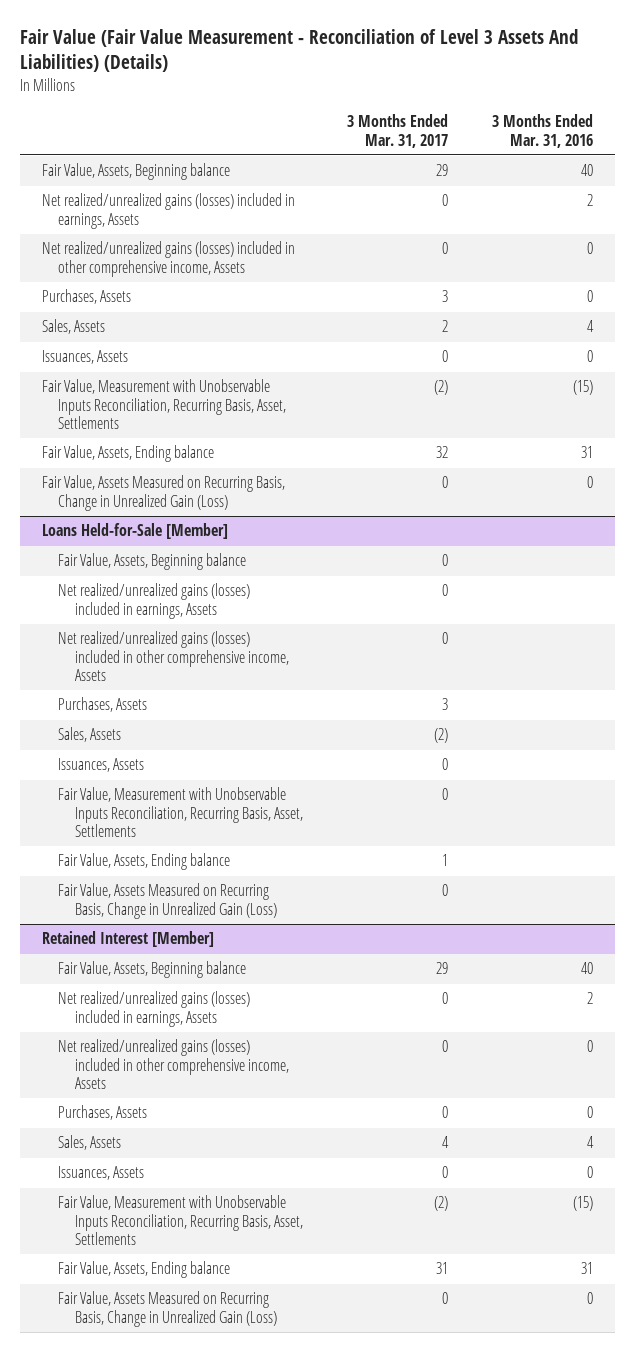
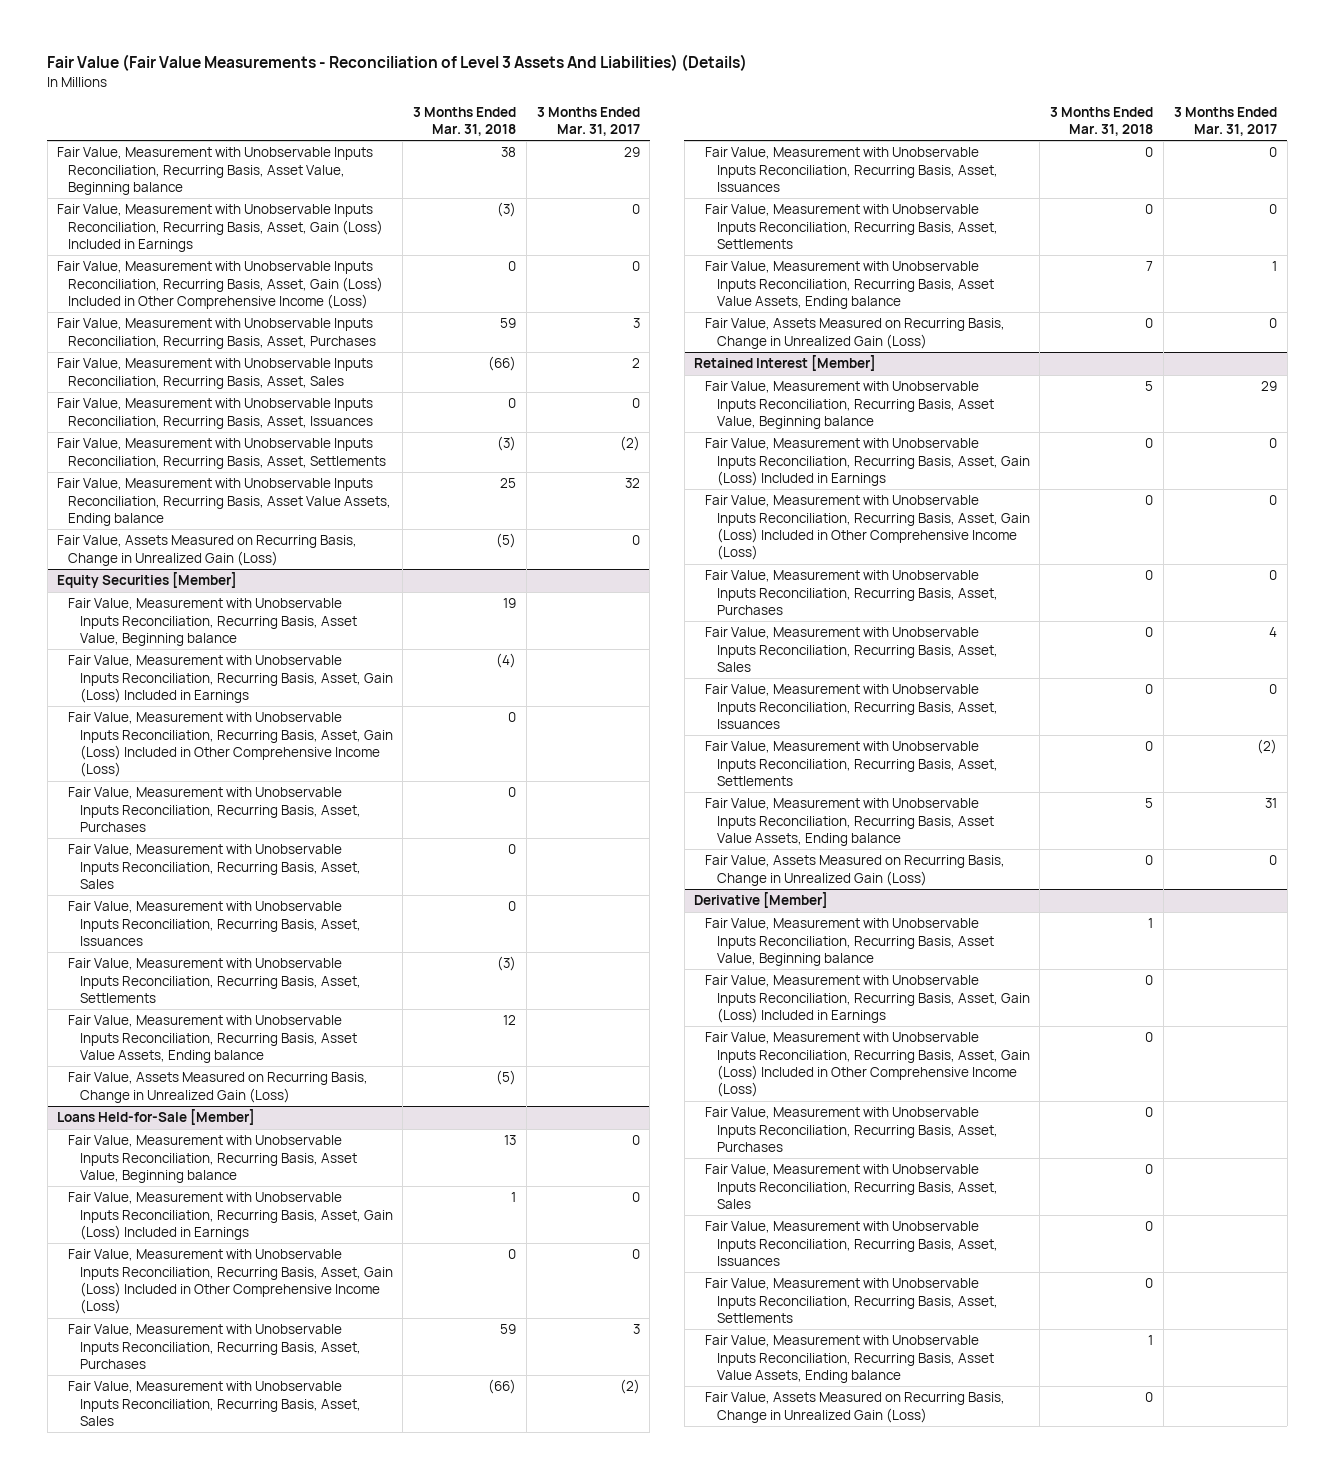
- Fair Value (Fair Value Measurement - Reconciliation of Level 3 Assets And Liabilities) (Details)
+ Fair Value (Fair Value Measurements - Reconciliation of Level 3 Assets And Liabilities) (Details)
- | 3 Months Ended Mar. 31, 2017 | 3 Months Ended Mar. 31, 2016
+ | 3 Months Ended Mar. 31, 2018 | 3 Months Ended Mar. 31, 2017
- Fair Value, Assets, Beginning balance | 29 | 40
- Net realized/unrealized gains (losses) included in earnings, Assets | 0 | 2
- Net realized/unrealized gains (losses) included in other comprehensive income, Assets | 0 | 0
- Purchases, Assets | 3 | 0
- Sales, Assets | 2 | 4
- Issuances, Assets | 0 | 0
+ Fair Value, Measurement with Unobservable Inputs Reconciliation, Recurring Basis, Asset Value, Beginning balance | 38 | 29
+ Fair Value, Measurement with Unobservable Inputs Reconciliation, Recurring Basis, Asset, Gain (Loss) Included in Earnings | (3) | 0
+ Fair Value, Measurement with Unobservable Inputs Reconciliation, Recurring Basis, Asset, Gain (Loss) Included in Other Comprehensive Income (Loss) | 0 | 0
+ Fair Value, Measurement with Unobservable Inputs Reconciliation, Recurring Basis, Asset, Purchases | 59 | 3
+ Fair Value, Measurement with Unobservable Inputs Reconciliation, Recurring Basis, Asset, Sales | (66) | 2
+ Fair Value, Measurement with Unobservable Inputs Reconciliation, Recurring Basis, Asset, Issuances | 0 | 0
- Fair Value, Assets, Ending balance | 32 | 31
+ Fair Value, Measurement with Unobservable Inputs Reconciliation, Recurring Basis, Asset Value Assets, Ending balance | 25 | 32
+ Equity Securities [Member]
+ Fair Value, Measurement with Unobservable Inputs Reconciliation, Recurring Basis, Asset Value, Beginning balance | 19 |
+ Fair Value, Measurement with Unobservable Inputs Reconciliation, Recurring Basis, Asset, Gain (Loss) Included in Earnings | (4) |
+ Fair Value, Measurement with Unobservable Inputs Reconciliation, Recurring Basis, Asset, Gain (Loss) Included in Other Comprehensive Income (Loss) | 0 |
+ Fair Value, Measurement with Unobservable Inputs Reconciliation, Recurring Basis, Asset, Purchases | 0 |
+ Fair Value, Measurement with Unobservable Inputs Reconciliation, Recurring Basis, Asset, Sales | 0 |
+ Fair Value, Measurement with Unobservable Inputs Reconciliation, Recurring Basis, Asset, Issuances | 0 |
+ Fair Value, Measurement with Unobservable Inputs Reconciliation, Recurring Basis, Asset, Settlements | (3) |
+ Fair Value, Measurement with Unobservable Inputs Reconciliation, Recurring Basis, Asset Value Assets, Ending balance | 12 |
+ Fair Value, Assets Measured on Recurring Basis, Change in Unrealized Gain (Loss) | (5) |
@ Loans Held-for-Sale [Member]
- Fair Value, Assets, Beginning balance | 0 |
- Net realized/unrealized gains (losses) included in earnings, Assets | 0 |
- Net realized/unrealized gains (losses) included in other comprehensive income, Assets | 0 |
- Purchases, Assets | 3 |
- Sales, Assets | (2) |
- Issuances, Assets | 0 |
+ Fair Value, Measurement with Unobservable Inputs Reconciliation, Recurring Basis, Asset Value, Beginning balance | 13 | 0
+ Fair Value, Measurement with Unobservable Inputs Reconciliation, Recurring Basis, Asset, Gain (Loss) Included in Earnings | 1 | 0
+ Fair Value, Measurement with Unobservable Inputs Reconciliation, Recurring Basis, Asset, Gain (Loss) Included in Other Comprehensive Income (Loss) | 0 | 0
+ Fair Value, Measurement with Unobservable Inputs Reconciliation, Recurring Basis, Asset, Purchases | 59 | 3
+ Fair Value, Measurement with Unobservable Inputs Reconciliation, Recurring Basis, Asset, Sales | (66) | (2)
+ Fair Value, Measurement with Unobservable Inputs Reconciliation, Recurring Basis, Asset, Issuances | 0 | 0
- Fair Value, Assets, Ending balance | 1 |
+ Fair Value, Measurement with Unobservable Inputs Reconciliation, Recurring Basis, Asset Value Assets, Ending balance | 7 | 1
@ Retained Interest [Member]
- Fair Value, Assets, Beginning balance | 29 | 40
- Net realized/unrealized gains (losses) included in earnings, Assets | 0 | 2
- Net realized/unrealized gains (losses) included in other comprehensive income, Assets | 0 | 0
- Purchases, Assets | 0 | 0
- Sales, Assets | 4 | 4
- Issuances, Assets | 0 | 0
+ Fair Value, Measurement with Unobservable Inputs Reconciliation, Recurring Basis, Asset Value, Beginning balance | 5 | 29
+ Fair Value, Measurement with Unobservable Inputs Reconciliation, Recurring Basis, Asset, Gain (Loss) Included in Earnings | 0 | 0
+ Fair Value, Measurement with Unobservable Inputs Reconciliation, Recurring Basis, Asset, Gain (Loss) Included in Other Comprehensive Income (Loss) | 0 | 0
+ Fair Value, Measurement with Unobservable Inputs Reconciliation, Recurring Basis, Asset, Purchases | 0 | 0
+ Fair Value, Measurement with Unobservable Inputs Reconciliation, Recurring Basis, Asset, Sales | 0 | 4
+ Fair Value, Measurement with Unobservable Inputs Reconciliation, Recurring Basis, Asset, Issuances | 0 | 0
- Fair Value, Assets, Ending balance | 31 | 31
+ Fair Value, Measurement with Unobservable Inputs Reconciliation, Recurring Basis, Asset Value Assets, Ending balance | 5 | 31
+ Derivative [Member]
+ Fair Value, Measurement with Unobservable Inputs Reconciliation, Recurring Basis, Asset Value, Beginning balance | 1 |
+ Fair Value, Measurement with Unobservable Inputs Reconciliation, Recurring Basis, Asset, Gain (Loss) Included in Earnings | 0 |
+ Fair Value, Measurement with Unobservable Inputs Reconciliation, Recurring Basis, Asset, Gain (Loss) Included in Other Comprehensive Income (Loss) | 0 |
+ Fair Value, Measurement with Unobservable Inputs Reconciliation, Recurring Basis, Asset, Purchases | 0 |
+ Fair Value, Measurement with Unobservable Inputs Reconciliation, Recurring Basis, Asset, Sales | 0 |
+ Fair Value, Measurement with Unobservable Inputs Reconciliation, Recurring Basis, Asset, Issuances | 0 |
+ Fair Value, Measurement with Unobservable Inputs Reconciliation, Recurring Basis, Asset, Settlements | 0 |
+ Fair Value, Measurement with Unobservable Inputs Reconciliation, Recurring Basis, Asset Value Assets, Ending balance | 1 |
+ Fair Value, Assets Measured on Recurring Basis, Change in Unrealized Gain (Loss) | 0 |

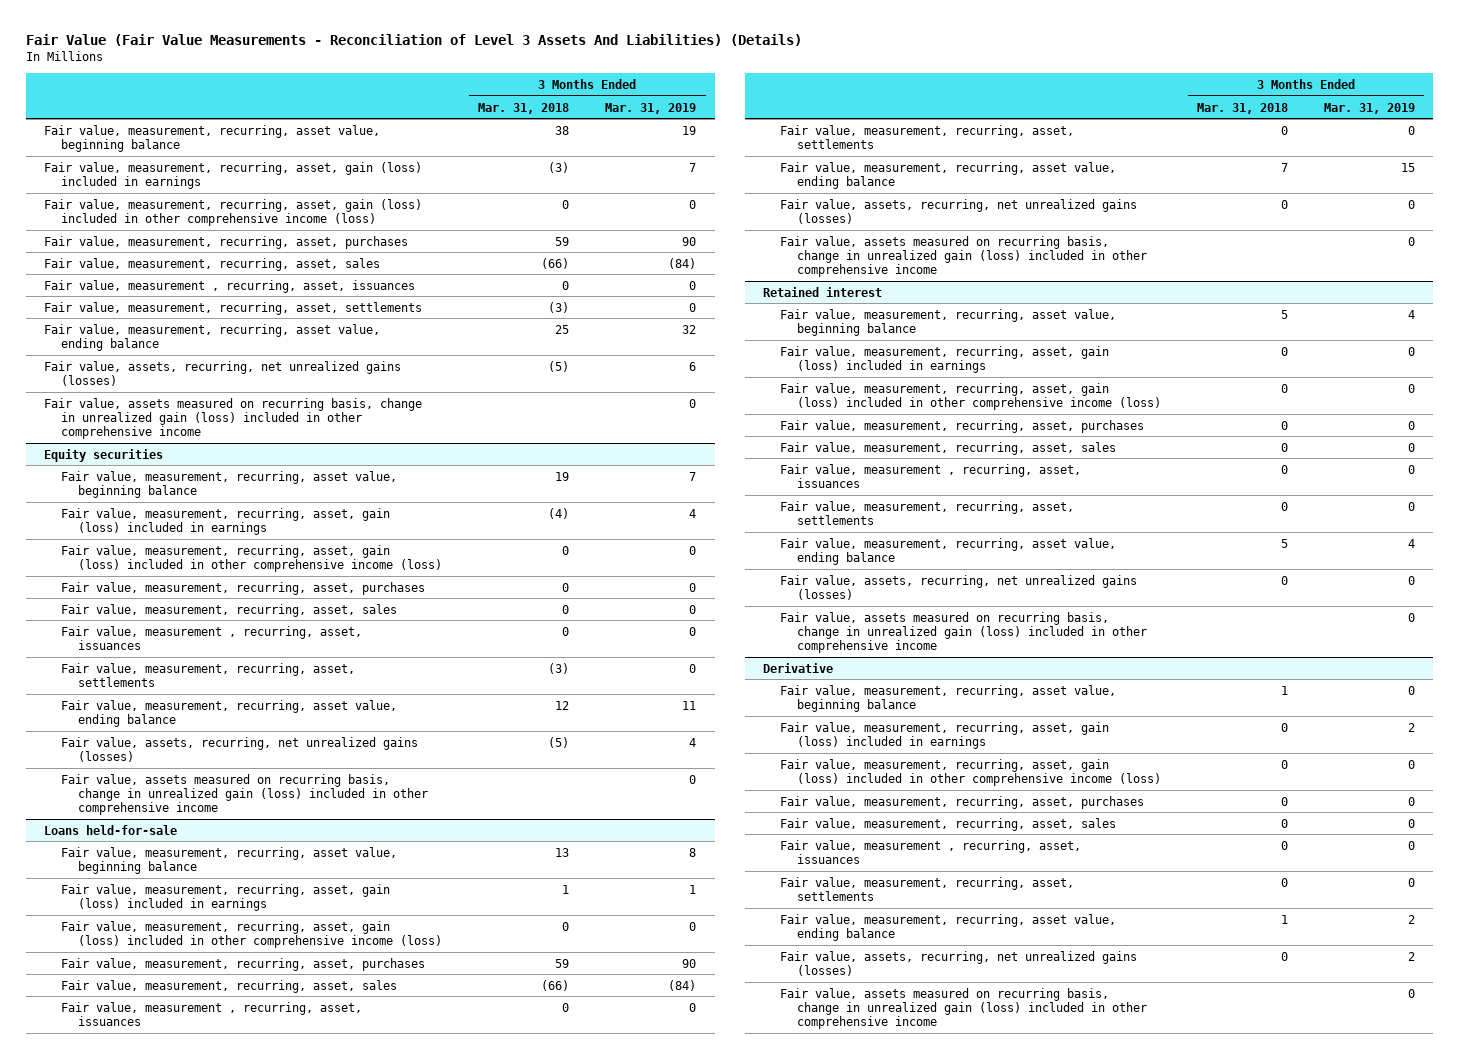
- | 3 Months Ended Mar. 31, 2018 | 3 Months Ended Mar. 31, 2017
+ | 3 Months Ended Mar. 31, 2018 | 3 Months Ended Mar. 31, 2019
- Fair Value, Measurement with Unobservable Inputs Reconciliation, Recurring Basis, Asset Value, Beginning balance | 38 | 29
- Fair Value, Measurement with Unobservable Inputs Reconciliation, Recurring Basis, Asset, Gain (Loss) Included in Earnings | (3) | 0
- Fair Value, Measurement with Unobservable Inputs Reconciliation, Recurring Basis, Asset, Gain (Loss) Included in Other Comprehensive Income (Loss) | 0 | 0
- Fair Value, Measurement with Unobservable Inputs Reconciliation, Recurring Basis, Asset, Purchases | 59 | 3
- Fair Value, Measurement with Unobservable Inputs Reconciliation, Recurring Basis, Asset, Sales | (66) | 2
- Fair Value, Measurement with Unobservable Inputs Reconciliation, Recurring Basis, Asset, Issuances | 0 | 0
- Fair Value, Measurement with Unobservable Inputs Reconciliation, Recurring Basis, Asset, Settlements | (3) | (2)
- Fair Value, Measurement with Unobservable Inputs Reconciliation, Recurring Basis, Asset Value Assets, Ending balance | 25 | 32
- Fair Value, Assets Measured on Recurring Basis, Change in Unrealized Gain (Loss) | (5) | 0
- Equity Securities [Member]
- Fair Value, Measurement with Unobservable Inputs Reconciliation, Recurring Basis, Asset Value, Beginning balance | 19 |
- Fair Value, Measurement with Unobservable Inputs Reconciliation, Recurring Basis, Asset, Gain (Loss) Included in Earnings | (4) |
- Fair Value, Measurement with Unobservable Inputs Reconciliation, Recurring Basis, Asset, Gain (Loss) Included in Other Comprehensive Income (Loss) | 0 |
- Fair Value, Measurement with Unobservable Inputs Reconciliation, Recurring Basis, Asset, Purchases | 0 |
- Fair Value, Measurement with Unobservable Inputs Reconciliation, Recurring Basis, Asset, Sales | 0 |
- Fair Value, Measurement with Unobservable Inputs Reconciliation, Recurring Basis, Asset, Issuances | 0 |
- Fair Value, Measurement with Unobservable Inputs Reconciliation, Recurring Basis, Asset, Settlements | (3) |
- Fair Value, Measurement with Unobservable Inputs Reconciliation, Recurring Basis, Asset Value Assets, Ending balance | 12 |
- Fair Value, Assets Measured on Recurring Basis, Change in Unrealized Gain (Loss) | (5) |
- Loans Held-for-Sale [Member]
- Fair Value, Measurement with Unobservable Inputs Reconciliation, Recurring Basis, Asset Value, Beginning balance | 13 | 0
- Fair Value, Measurement with Unobservable Inputs Reconciliation, Recurring Basis, Asset, Gain (Loss) Included in Earnings | 1 | 0
- Fair Value, Measurement with Unobservable Inputs Reconciliation, Recurring Basis, Asset, Gain (Loss) Included in Other Comprehensive Income (Loss) | 0 | 0
- Fair Value, Measurement with Unobservable Inputs Reconciliation, Recurring Basis, Asset, Purchases | 59 | 3
- Fair Value, Measurement with Unobservable Inputs Reconciliation, Recurring Basis, Asset, Sales | (66) | (2)
- Fair Value, Measurement with Unobservable Inputs Reconciliation, Recurring Basis, Asset, Issuances | 0 | 0
- Fair Value, Measurement with Unobservable Inputs Reconciliation, Recurring Basis, Asset, Settlements | 0 | 0
- Fair Value, Measurement with Unobservable Inputs Reconciliation, Recurring Basis, Asset Value Assets, Ending balance | 7 | 1
- Fair Value, Assets Measured on Recurring Basis, Change in Unrealized Gain (Loss) | 0 | 0
- Retained Interest [Member]
- Fair Value, Measurement with Unobservable Inputs Reconciliation, Recurring Basis, Asset Value, Beginning balance | 5 | 29
- Fair Value, Measurement with Unobservable Inputs Reconciliation, Recurring Basis, Asset, Gain (Loss) Included in Earnings | 0 | 0
- Fair Value, Measurement with Unobservable Inputs Reconciliation, Recurring Basis, Asset, Gain (Loss) Included in Other Comprehensive Income (Loss) | 0 | 0
- Fair Value, Measurement with Unobservable Inputs Reconciliation, Recurring Basis, Asset, Purchases | 0 | 0
- Fair Value, Measurement with Unobservable Inputs Reconciliation, Recurring Basis, Asset, Sales | 0 | 4
- Fair Value, Measurement with Unobservable Inputs Reconciliation, Recurring Basis, Asset, Issuances | 0 | 0
- Fair Value, Measurement with Unobservable Inputs Reconciliation, Recurring Basis, Asset, Settlements | 0 | (2)
- Fair Value, Measurement with Unobservable Inputs Reconciliation, Recurring Basis, Asset Value Assets, Ending balance | 5 | 31
- Fair Value, Assets Measured on Recurring Basis, Change in Unrealized Gain (Loss) | 0 | 0
- Derivative [Member]
- Fair Value, Measurement with Unobservable Inputs Reconciliation, Recurring Basis, Asset Value, Beginning balance | 1 |
- Fair Value, Measurement with Unobservable Inputs Reconciliation, Recurring Basis, Asset, Gain (Loss) Included in Earnings | 0 |
- Fair Value, Measurement with Unobservable Inputs Reconciliation, Recurring Basis, Asset, Gain (Loss) Included in Other Comprehensive Income (Loss) | 0 |
- Fair Value, Measurement with Unobservable Inputs Reconciliation, Recurring Basis, Asset, Purchases | 0 |
- Fair Value, Measurement with Unobservable Inputs Reconciliation, Recurring Basis, Asset, Sales | 0 |
- Fair Value, Measurement with Unobservable Inputs Reconciliation, Recurring Basis, Asset, Issuances | 0 |
- Fair Value, Measurement with Unobservable Inputs Reconciliation, Recurring Basis, Asset, Settlements | 0 |
- Fair Value, Measurement with Unobservable Inputs Reconciliation, Recurring Basis, Asset Value Assets, Ending balance | 1 |
- Fair Value, Assets Measured on Recurring Basis, Change in Unrealized Gain (Loss) | 0 |
+ Fair value, measurement, recurring, asset value, beginning balance | 38 | 19
+ Fair value, measurement, recurring, asset, gain (loss) included in earnings | (3) | 7
+ Fair value, measurement, recurring, asset, gain (loss) included in other comprehensive income (loss) | 0 | 0
+ Fair value, measurement, recurring, asset, purchases | 59 | 90
+ Fair value, measurement, recurring, asset, sales | (66) | (84)
+ Fair value, measurement , recurring, asset, issuances | 0 | 0
+ Fair value, measurement, recurring, asset, settlements | (3) | 0
+ Fair value, measurement, recurring, asset value, ending balance | 25 | 32
+ Fair value, assets, recurring, net unrealized gains (losses) | (5) | 6
+ Fair value, assets measured on recurring basis, change in unrealized gain (loss) included in other comprehensive income | | 0
+ Equity securities
+ Fair value, measurement, recurring, asset value, beginning balance | 19 | 7
+ Fair value, measurement, recurring, asset, gain (loss) included in earnings | (4) | 4
+ Fair value, measurement, recurring, asset, gain (loss) included in other comprehensive income (loss) | 0 | 0
+ Fair value, measurement, recurring, asset, purchases | 0 | 0
+ Fair value, measurement, recurring, asset, sales | 0 | 0
+ Fair value, measurement , recurring, asset, issuances | 0 | 0
+ Fair value, measurement, recurring, asset, settlements | (3) | 0
+ Fair value, measurement, recurring, asset value, ending balance | 12 | 11
+ Fair value, assets, recurring, net unrealized gains (losses) | (5) | 4
+ Fair value, assets measured on recurring basis, change in unrealized gain (loss) included in other comprehensive income | | 0
+ Loans held-for-sale
+ Fair value, measurement, recurring, asset value, beginning balance | 13 | 8
+ Fair value, measurement, recurring, asset, gain (loss) included in earnings | 1 | 1
+ Fair value, measurement, recurring, asset, gain (loss) included in other comprehensive income (loss) | 0 | 0
+ Fair value, measurement, recurring, asset, purchases | 59 | 90
+ Fair value, measurement, recurring, asset, sales | (66) | (84)
+ Fair value, measurement , recurring, asset, issuances | 0 | 0
+ Fair value, measurement, recurring, asset, settlements | 0 | 0
+ Fair value, measurement, recurring, asset value, ending balance | 7 | 15
+ Fair value, assets, recurring, net unrealized gains (losses) | 0 | 0
+ Fair value, assets measured on recurring basis, change in unrealized gain (loss) included in other comprehensive income | | 0
+ Retained interest
+ Fair value, measurement, recurring, asset value, beginning balance | 5 | 4
+ Fair value, measurement, recurring, asset, gain (loss) included in earnings | 0 | 0
+ Fair value, measurement, recurring, asset, gain (loss) included in other comprehensive income (loss) | 0 | 0
+ Fair value, measurement, recurring, asset, purchases | 0 | 0
+ Fair value, measurement, recurring, asset, sales | 0 | 0
+ Fair value, measurement , recurring, asset, issuances | 0 | 0
+ Fair value, measurement, recurring, asset, settlements | 0 | 0
+ Fair value, measurement, recurring, asset value, ending balance | 5 | 4
+ Fair value, assets, recurring, net unrealized gains (losses) | 0 | 0
+ Fair value, assets measured on recurring basis, change in unrealized gain (loss) included in other comprehensive income | | 0
+ Derivative
+ Fair value, measurement, recurring, asset value, beginning balance | 1 | 0
+ Fair value, measurement, recurring, asset, gain (loss) included in earnings | 0 | 2
+ Fair value, measurement, recurring, asset, gain (loss) included in other comprehensive income (loss) | 0 | 0
+ Fair value, measurement, recurring, asset, purchases | 0 | 0
+ Fair value, measurement, recurring, asset, sales | 0 | 0
+ Fair value, measurement , recurring, asset, issuances | 0 | 0
+ Fair value, measurement, recurring, asset, settlements | 0 | 0
+ Fair value, measurement, recurring, asset value, ending balance | 1 | 2
+ Fair value, assets, recurring, net unrealized gains (losses) | 0 | 2
+ Fair value, assets measured on recurring basis, change in unrealized gain (loss) included in other comprehensive income | | 0

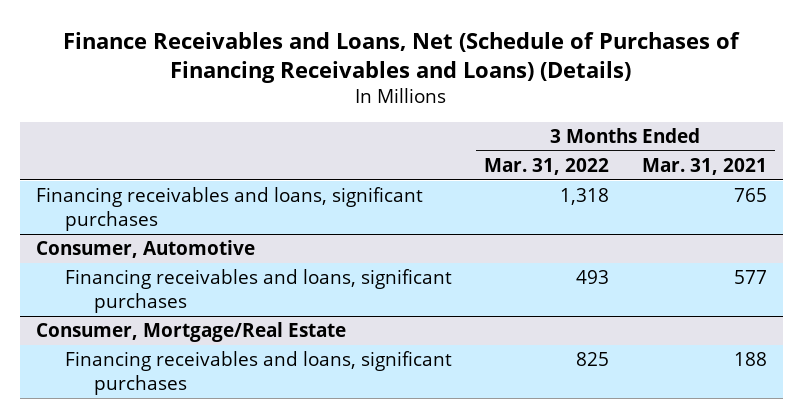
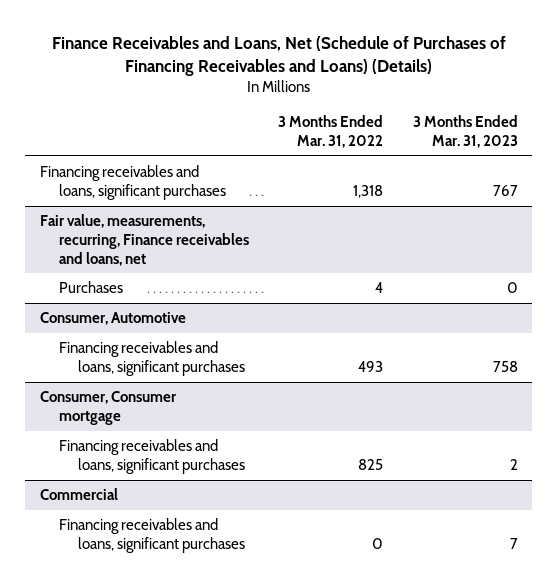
- | 3 Months Ended Mar. 31, 2022 | 3 Months Ended Mar. 31, 2021
+ | 3 Months Ended Mar. 31, 2022 | 3 Months Ended Mar. 31, 2023
+ Fair value, measurements, recurring, Finance receivables and loans, net
+ Purchases | 4 | 0
- Consumer, Mortgage/Real Estate
+ Consumer, Consumer mortgage
+ Commercial
+ Financing receivables and loans, significant purchases | 0 | 7

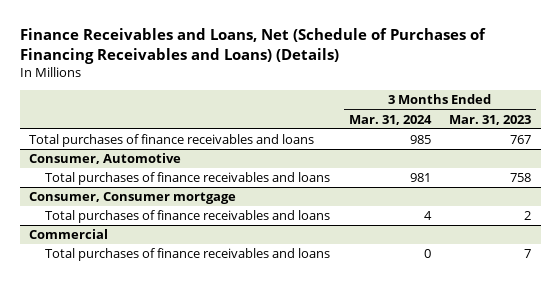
- | 3 Months Ended Mar. 31, 2022 | 3 Months Ended Mar. 31, 2023
+ | 3 Months Ended Mar. 31, 2024 | 3 Months Ended Mar. 31, 2023
- Financing receivables and loans, significant purchases | 1,318 | 767
- Fair value, measurements, recurring, Finance receivables and loans, net
- Purchases | 4 | 0
+ Total purchases of finance receivables and loans | 985 | 767
@ Consumer, Automotive
- Financing receivables and loans, significant purchases | 493 | 758
+ Total purchases of finance receivables and loans | 981 | 758
@ Consumer, Consumer mortgage
- Financing receivables and loans, significant purchases | 825 | 2
+ Total purchases of finance receivables and loans | 4 | 2
@ Commercial
- Financing receivables and loans, significant purchases | 0 | 7
+ Total purchases of finance receivables and loans | 0 | 7

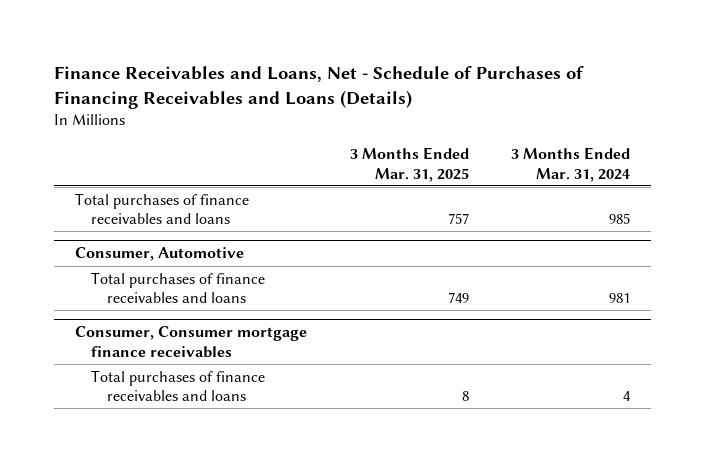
- Finance Receivables and Loans, Net (Schedule of Purchases of Financing Receivables and Loans) (Details)
+ Finance Receivables and Loans, Net - Schedule of Purchases of Financing Receivables and Loans (Details)
- | 3 Months Ended Mar. 31, 2024 | 3 Months Ended Mar. 31, 2023
+ | 3 Months Ended Mar. 31, 2025 | 3 Months Ended Mar. 31, 2024
- Consumer, Consumer mortgage
+ Consumer, Consumer mortgage finance receivables
- Commercial
- Total purchases of finance receivables and loans | 0 | 7

